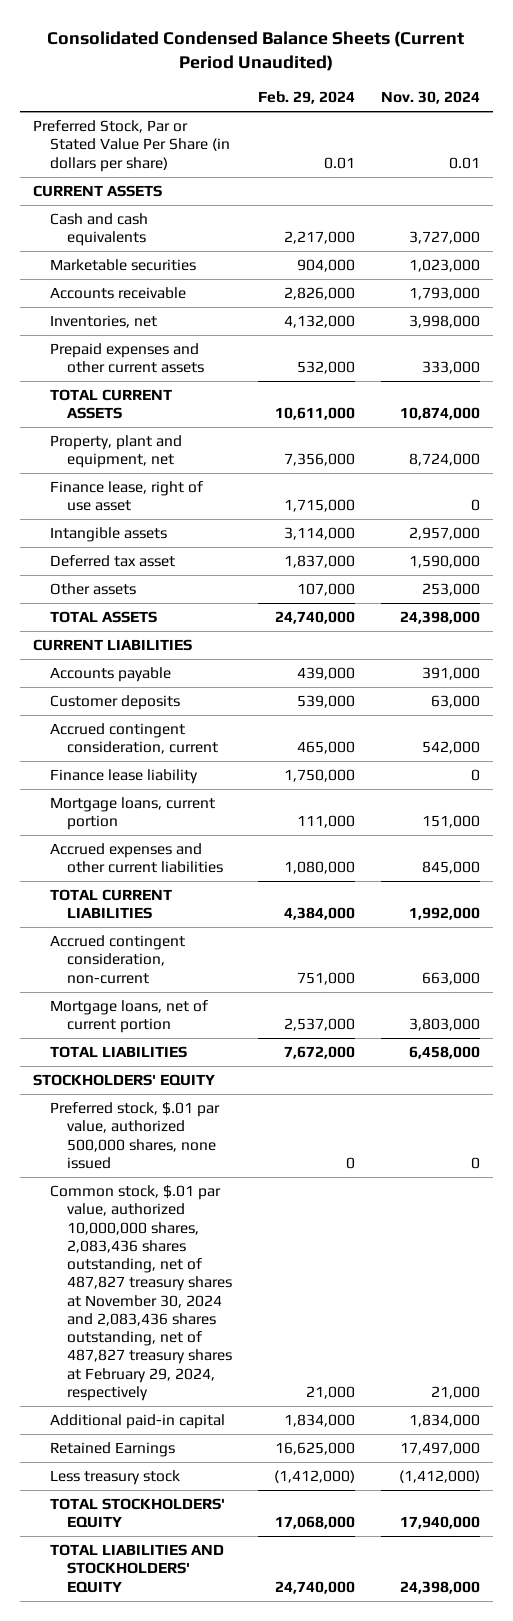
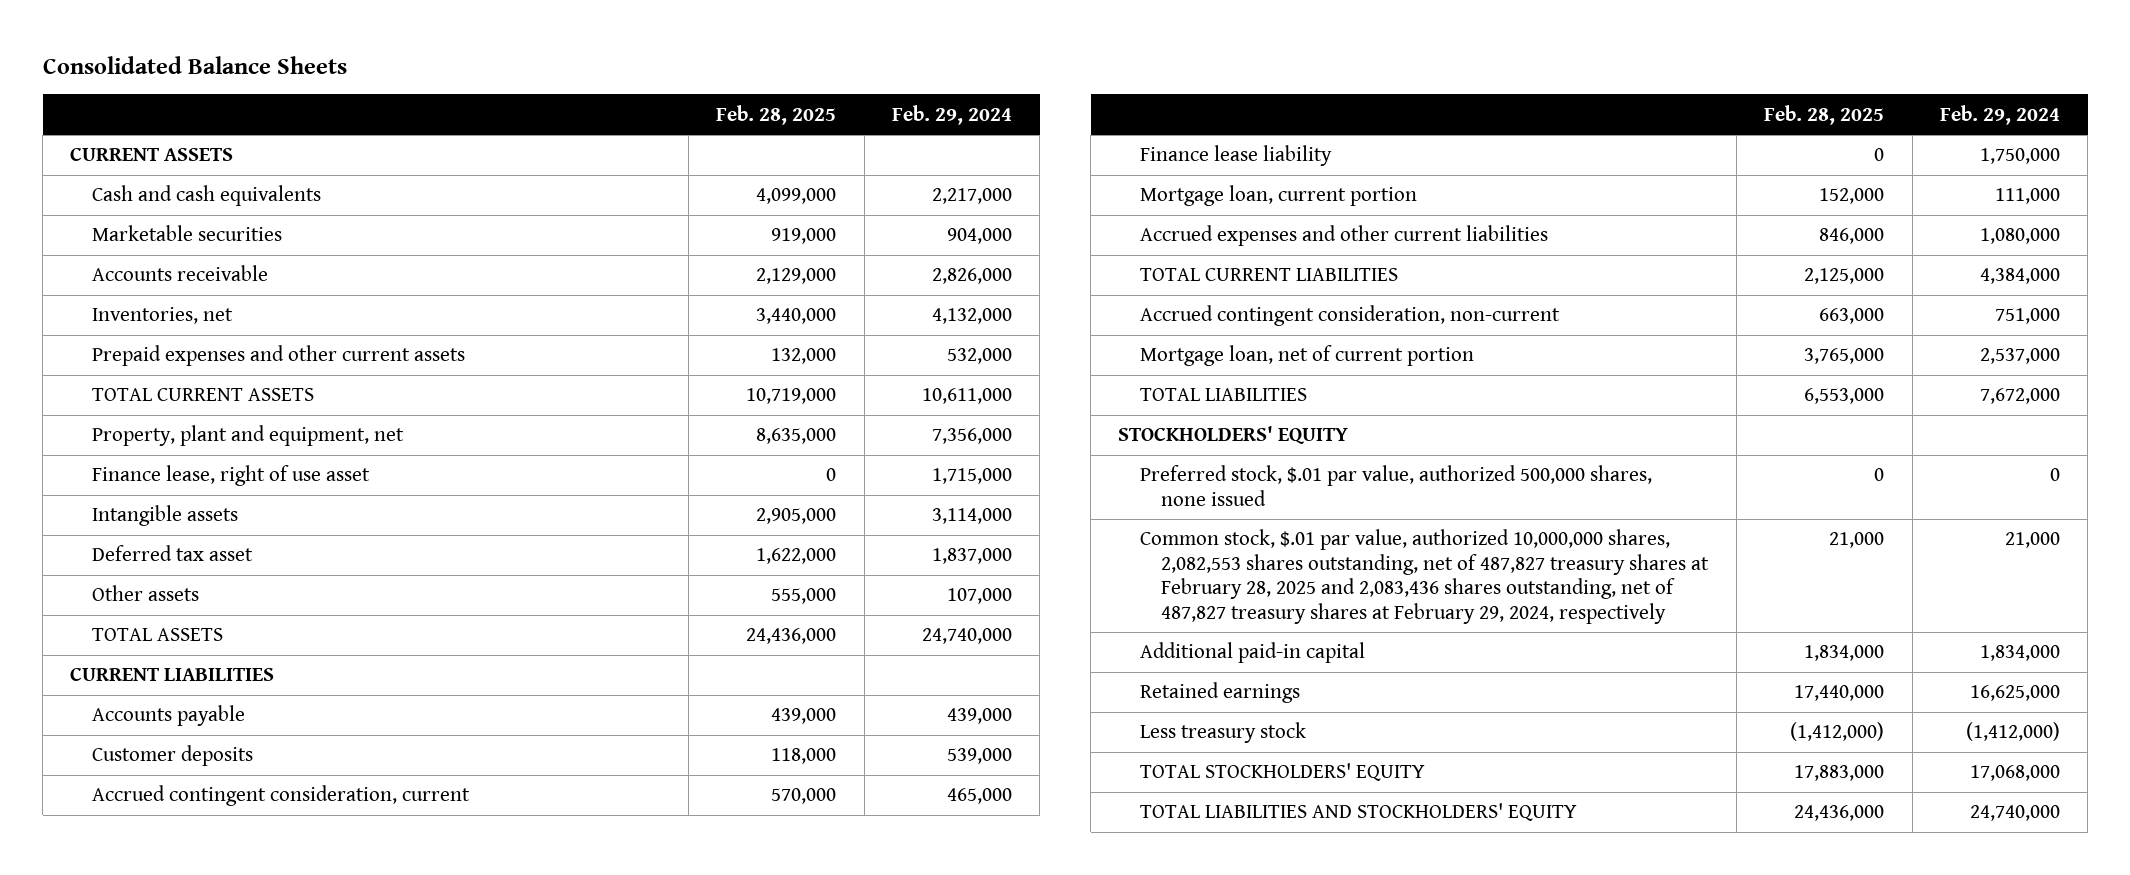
- Consolidated Condensed Balance Sheets (Current Period Unaudited)
+ Consolidated Balance Sheets
- | Feb. 29, 2024 | Nov. 30, 2024
+ | Feb. 28, 2025 | Feb. 29, 2024
- Preferred Stock, Par or Stated Value Per Share (in dollars per share) | 0.01 | 0.01
- Mortgage loans, current portion | 111,000 | 151,000
+ Mortgage loan, current portion | 152,000 | 111,000
- Mortgage loans, net of current portion | 2,537,000 | 3,803,000
+ Mortgage loan, net of current portion | 3,765,000 | 2,537,000
- Common stock, $.01 par value, authorized 10,000,000 shares, 2,083,436 shares outstanding, net of 487,827 treasury shares at November 30, 2024 and 2,083,436 shares outstanding, net of 487,827 treasury shares at February 29, 2024, respectively | 21,000 | 21,000
+ Common stock, $.01 par value, authorized 10,000,000 shares, 2,082,553 shares outstanding, net of 487,827 treasury shares at February 28, 2025 and 2,083,436 shares outstanding, net of 487,827 treasury shares at February 29, 2024, respectively | 21,000 | 21,000
- Retained Earnings | 16,625,000 | 17,497,000
+ Retained earnings | 17,440,000 | 16,625,000

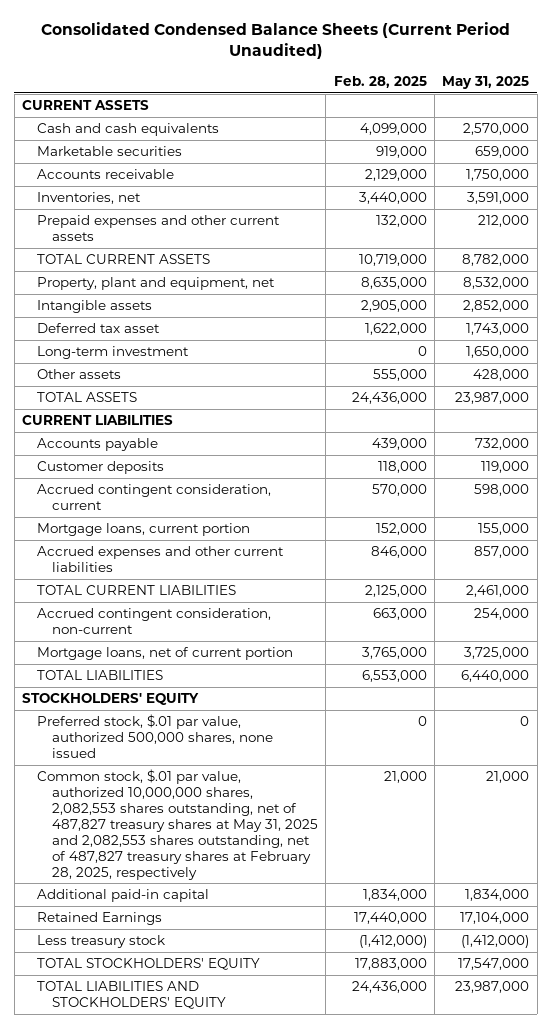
- Consolidated Balance Sheets
+ Consolidated Condensed Balance Sheets (Current Period Unaudited)
- | Feb. 28, 2025 | Feb. 29, 2024
+ | Feb. 28, 2025 | May 31, 2025
- Finance lease, right of use asset | 0 | 1,715,000
+ Long-term investment | 0 | 1,650,000
- Finance lease liability | 0 | 1,750,000
- Mortgage loan, current portion | 152,000 | 111,000
+ Mortgage loans, current portion | 152,000 | 155,000
- Mortgage loan, net of current portion | 3,765,000 | 2,537,000
+ Mortgage loans, net of current portion | 3,765,000 | 3,725,000
- Common stock, $.01 par value, authorized 10,000,000 shares, 2,082,553 shares outstanding, net of 487,827 treasury shares at February 28, 2025 and 2,083,436 shares outstanding, net of 487,827 treasury shares at February 29, 2024, respectively | 21,000 | 21,000
+ Common stock, $.01 par value, authorized 10,000,000 shares, 2,082,553 shares outstanding, net of 487,827 treasury shares at May 31, 2025 and 2,082,553 shares outstanding, net of 487,827 treasury shares at February 28, 2025, respectively | 21,000 | 21,000
- Retained earnings | 17,440,000 | 16,625,000
+ Retained Earnings | 17,440,000 | 17,104,000

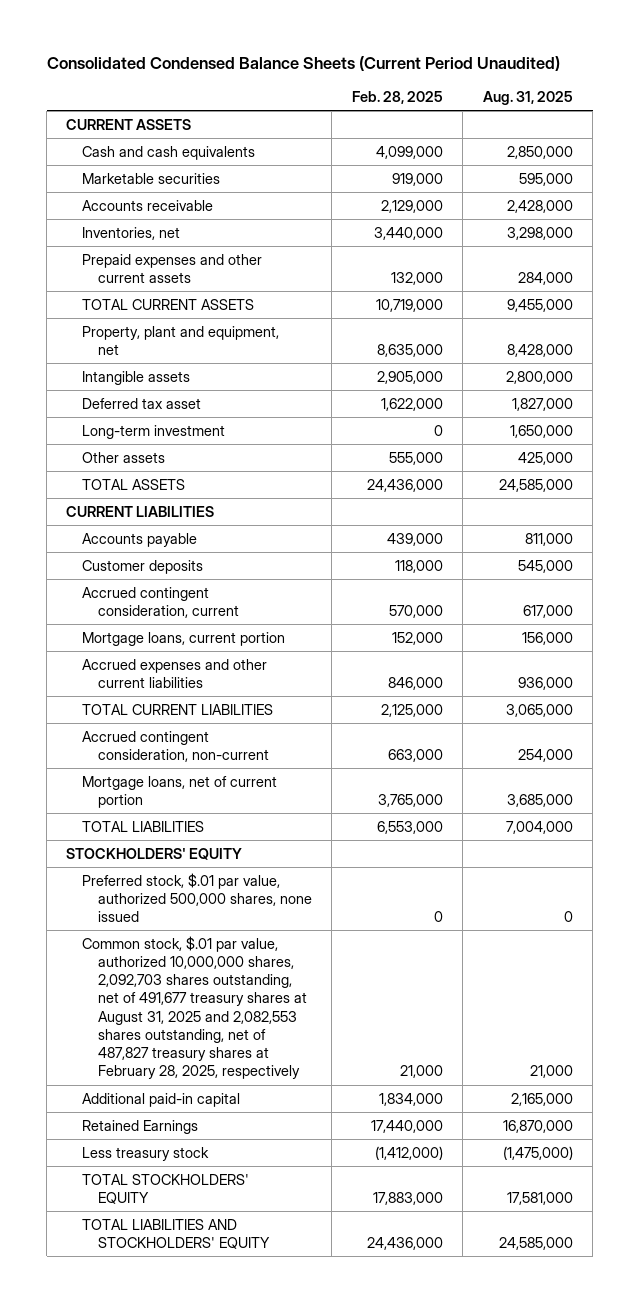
- | Feb. 28, 2025 | May 31, 2025
+ | Feb. 28, 2025 | Aug. 31, 2025
- Common stock, $.01 par value, authorized 10,000,000 shares, 2,082,553 shares outstanding, net of 487,827 treasury shares at May 31, 2025 and 2,082,553 shares outstanding, net of 487,827 treasury shares at February 28, 2025, respectively | 21,000 | 21,000
+ Common stock, $.01 par value, authorized 10,000,000 shares, 2,092,703 shares outstanding, net of 491,677 treasury shares at August 31, 2025 and 2,082,553 shares outstanding, net of 487,827 treasury shares at February 28, 2025, respectively | 21,000 | 21,000

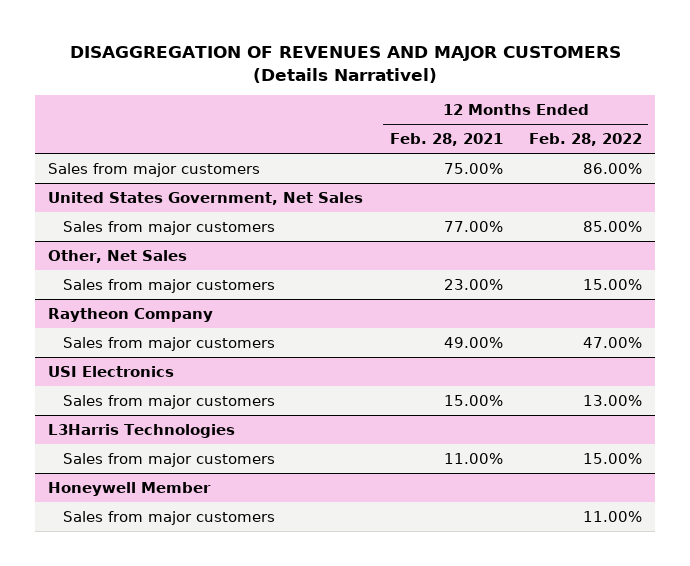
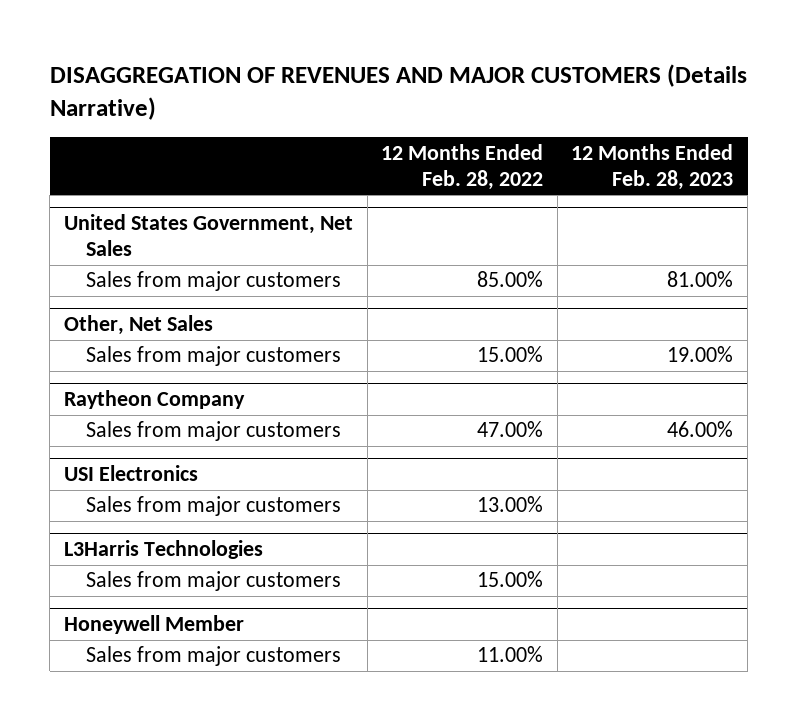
- DISAGGREGATION OF REVENUES AND MAJOR CUSTOMERS (Details Narrativel)
+ DISAGGREGATION OF REVENUES AND MAJOR CUSTOMERS (Details Narrative)
- | 12 Months Ended Feb. 28, 2021 | 12 Months Ended Feb. 28, 2022
+ | 12 Months Ended Feb. 28, 2022 | 12 Months Ended Feb. 28, 2023
- Sales from major customers | 75.00% | 86.00%

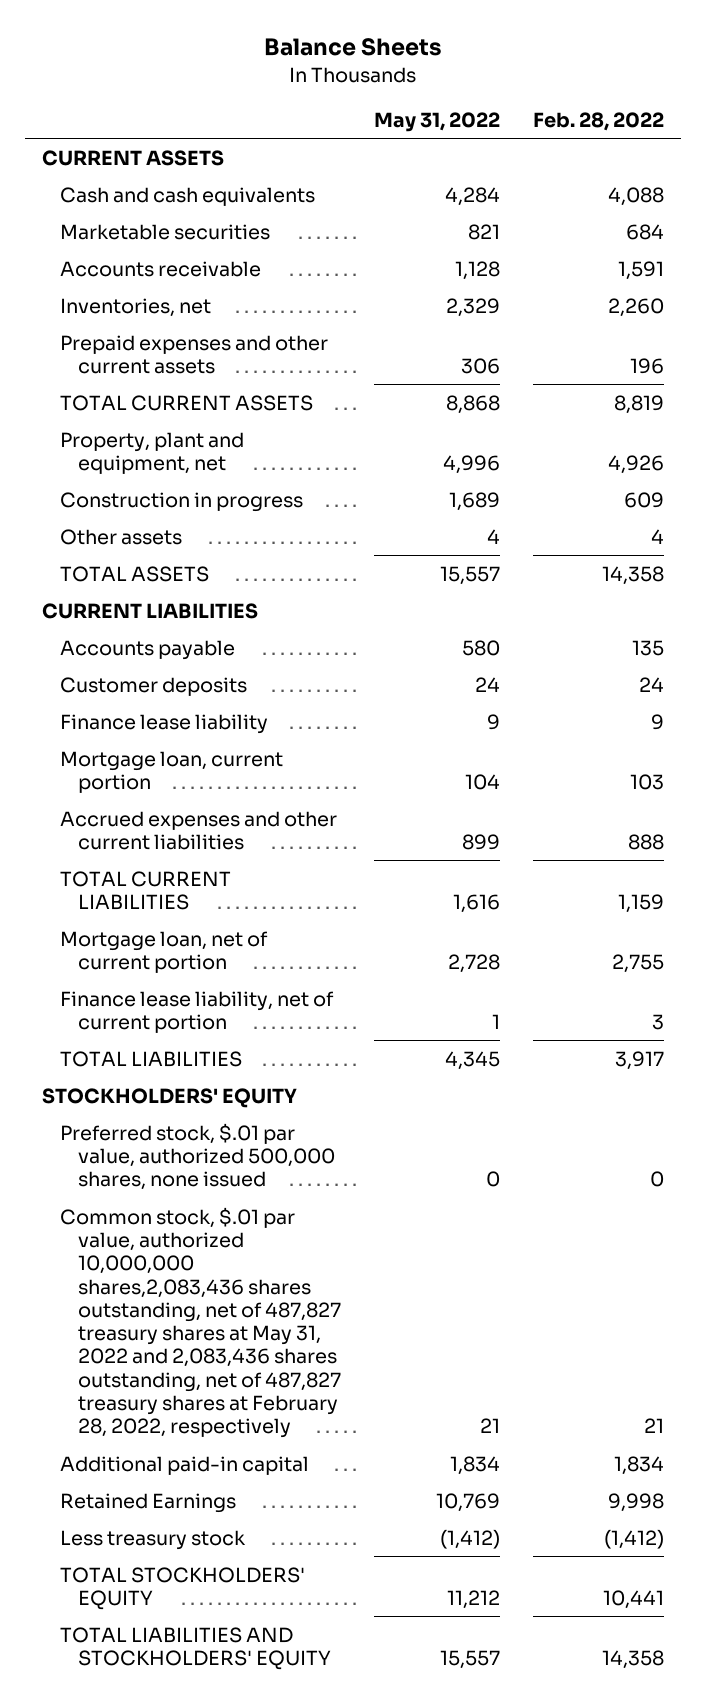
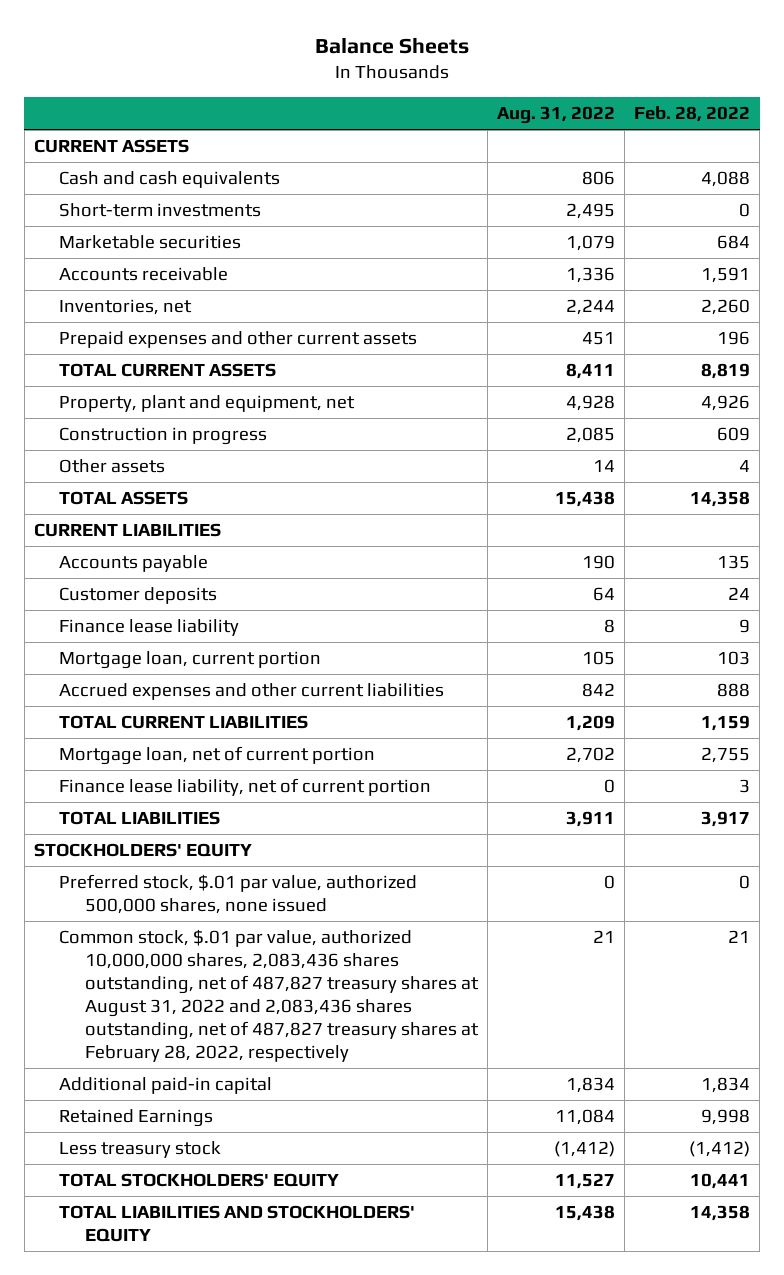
- | May 31, 2022 | Feb. 28, 2022
+ | Aug. 31, 2022 | Feb. 28, 2022
+ Short-term investments | 2,495 | 0
- Common stock, $.01 par value, authorized 10,000,000 shares,2,083,436 shares outstanding, net of 487,827 treasury shares at May 31, 2022 and 2,083,436 shares outstanding, net of 487,827 treasury shares at February 28, 2022, respectively | 21 | 21
+ Common stock, $.01 par value, authorized 10,000,000 shares, 2,083,436 shares outstanding, net of 487,827 treasury shares at August 31, 2022 and 2,083,436 shares outstanding, net of 487,827 treasury shares at February 28, 2022, respectively | 21 | 21

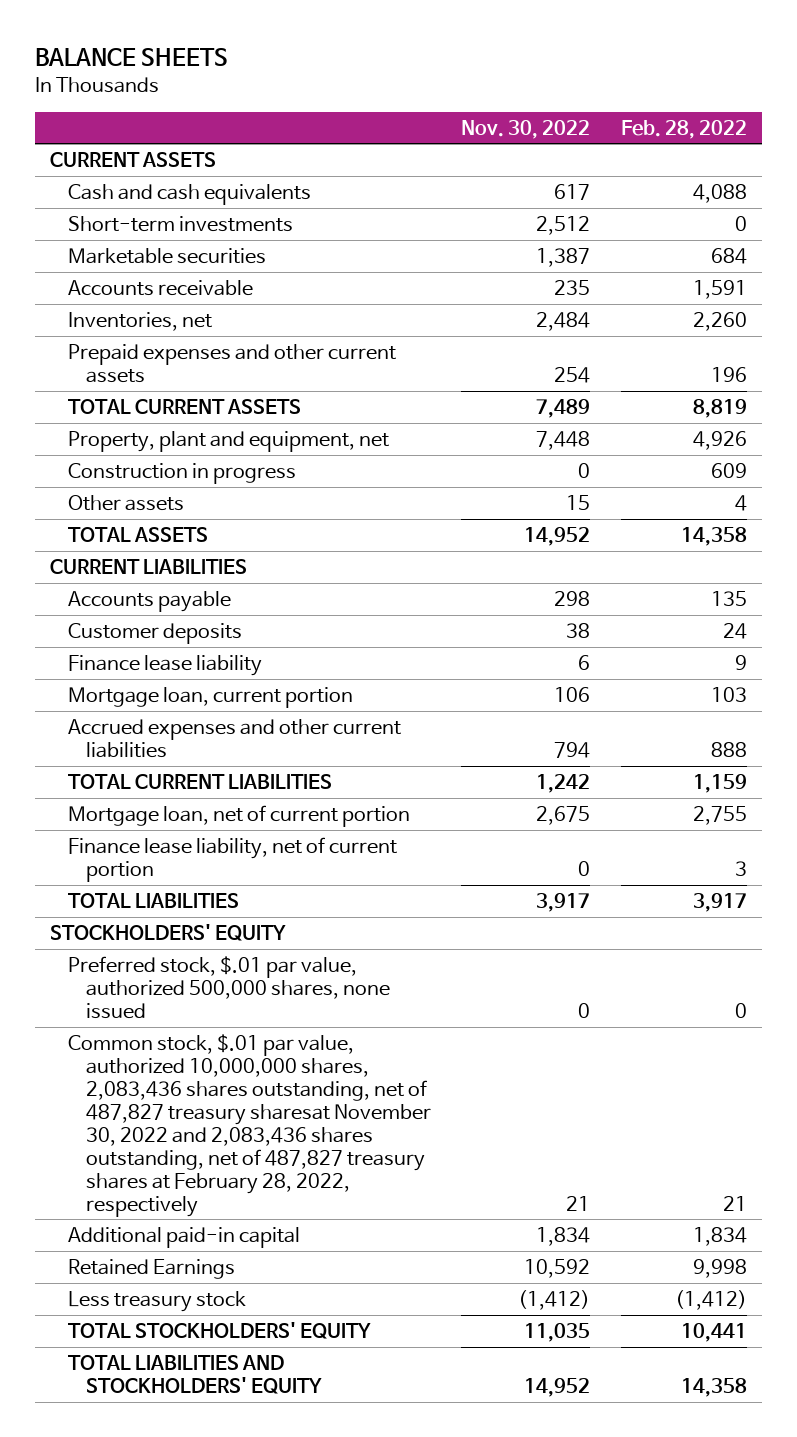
- Balance Sheets
+ BALANCE SHEETS
- | Aug. 31, 2022 | Feb. 28, 2022
+ | Nov. 30, 2022 | Feb. 28, 2022
- Common stock, $.01 par value, authorized 10,000,000 shares, 2,083,436 shares outstanding, net of 487,827 treasury shares at August 31, 2022 and 2,083,436 shares outstanding, net of 487,827 treasury shares at February 28, 2022, respectively | 21 | 21
+ Common stock, $.01 par value, authorized 10,000,000 shares, 2,083,436 shares outstanding, net of 487,827 treasury sharesat November 30, 2022 and 2,083,436 shares outstanding, net of 487,827 treasury shares at February 28, 2022, respectively | 21 | 21

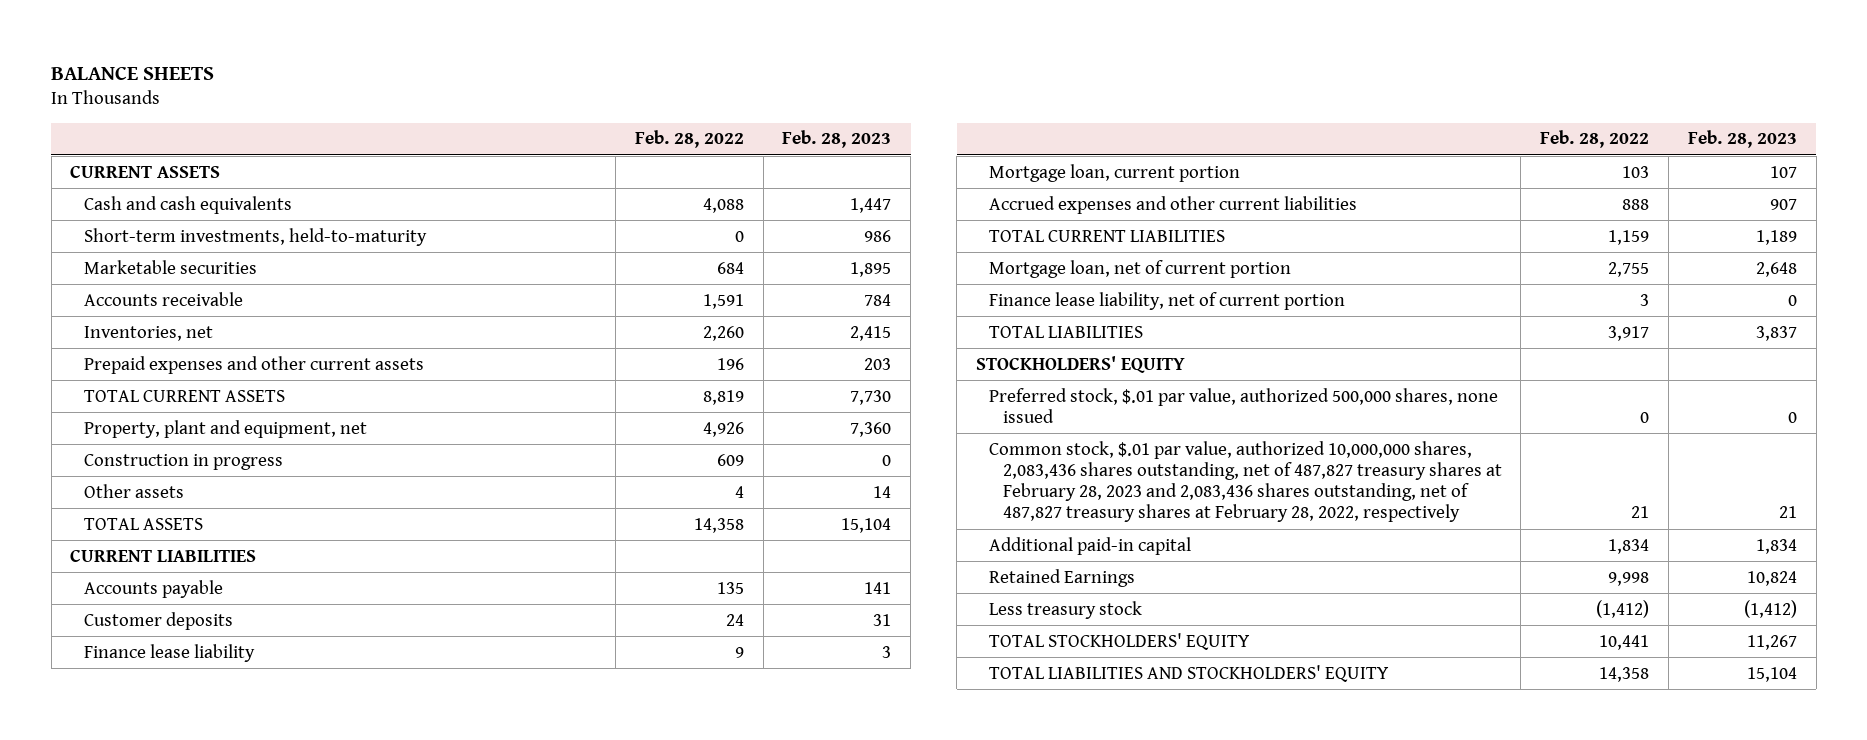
- | Nov. 30, 2022 | Feb. 28, 2022
+ | Feb. 28, 2022 | Feb. 28, 2023
- Short-term investments | 2,512 | 0
+ Short-term investments, held-to-maturity | 0 | 986
- Common stock, $.01 par value, authorized 10,000,000 shares, 2,083,436 shares outstanding, net of 487,827 treasury sharesat November 30, 2022 and 2,083,436 shares outstanding, net of 487,827 treasury shares at February 28, 2022, respectively | 21 | 21
+ Common stock, $.01 par value, authorized 10,000,000 shares, 2,083,436 shares outstanding, net of 487,827 treasury shares at February 28, 2023 and 2,083,436 shares outstanding, net of 487,827 treasury shares at February 28, 2022, respectively | 21 | 21

